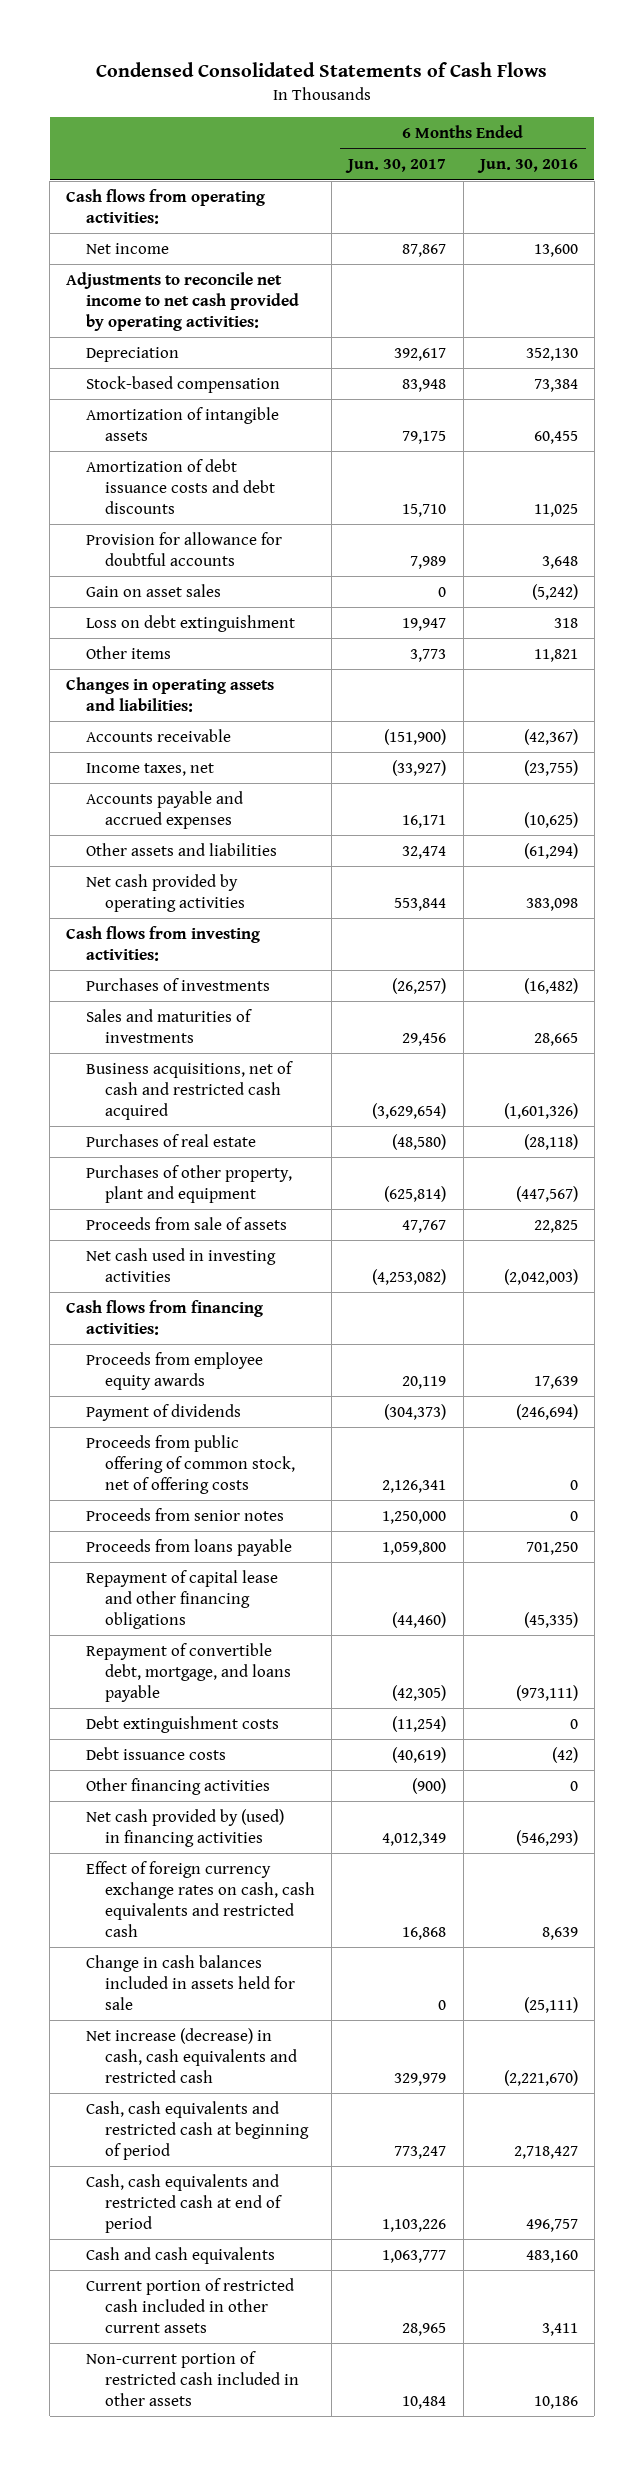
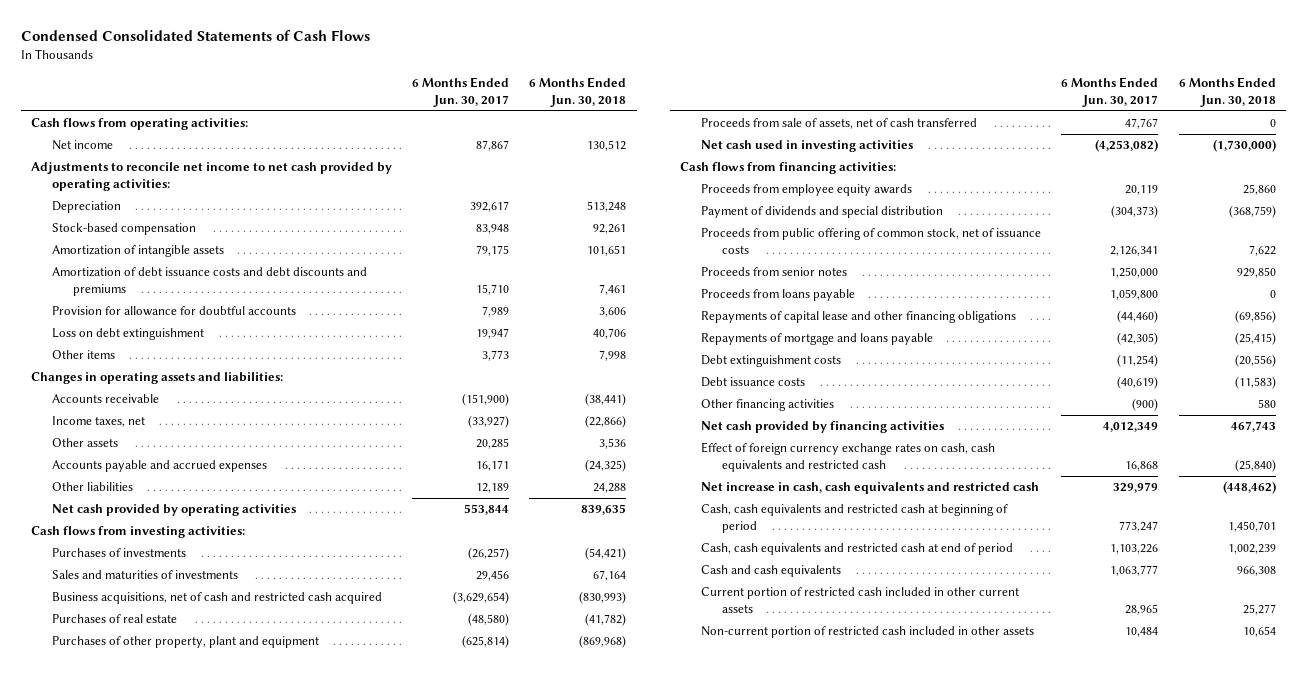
- | 6 Months Ended Jun. 30, 2017 | 6 Months Ended Jun. 30, 2016
+ | 6 Months Ended Jun. 30, 2017 | 6 Months Ended Jun. 30, 2018
- Amortization of debt issuance costs and debt discounts | 15,710 | 11,025
+ Amortization of debt issuance costs and debt discounts and premiums | 15,710 | 7,461
- Gain on asset sales | 0 | (5,242)
+ Other assets | 20,285 | 3,536
- Other assets and liabilities | 32,474 | (61,294)
+ Other liabilities | 12,189 | 24,288
- Proceeds from sale of assets | 47,767 | 22,825
+ Proceeds from sale of assets, net of cash transferred | 47,767 | 0
- Payment of dividends | (304,373) | (246,694)
- Proceeds from public offering of common stock, net of offering costs | 2,126,341 | 0
+ Payment of dividends and special distribution | (304,373) | (368,759)
+ Proceeds from public offering of common stock, net of issuance costs | 2,126,341 | 7,622
- Repayment of capital lease and other financing obligations | (44,460) | (45,335)
- Repayment of convertible debt, mortgage, and loans payable | (42,305) | (973,111)
+ Repayments of capital lease and other financing obligations | (44,460) | (69,856)
+ Repayments of mortgage and loans payable | (42,305) | (25,415)
- Net cash provided by (used) in financing activities | 4,012,349 | (546,293)
+ Net cash provided by financing activities | 4,012,349 | 467,743
- Change in cash balances included in assets held for sale | 0 | (25,111)
- Net increase (decrease) in cash, cash equivalents and restricted cash | 329,979 | (2,221,670)
+ Net increase in cash, cash equivalents and restricted cash | 329,979 | (448,462)

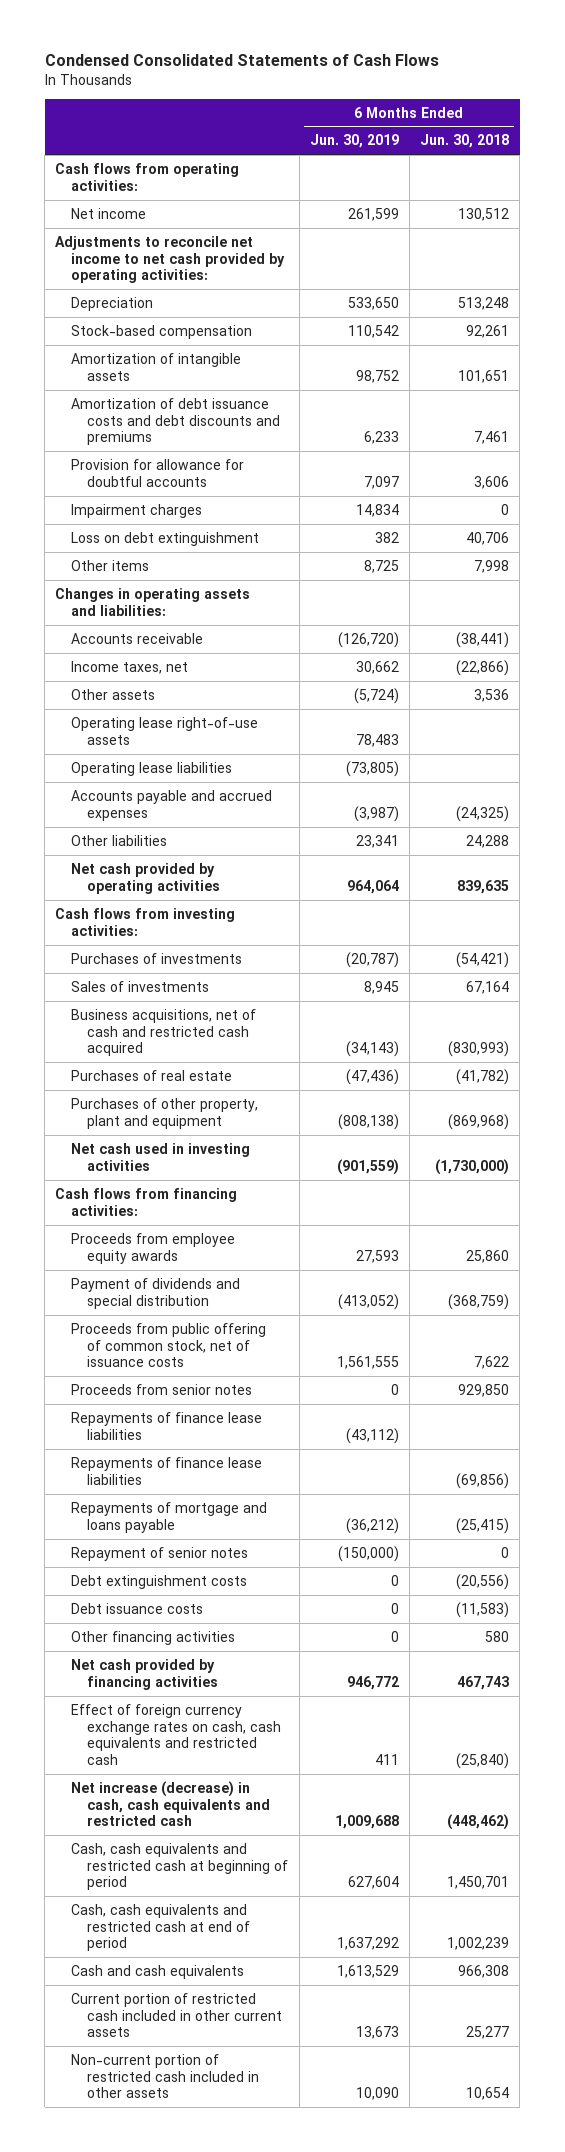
- | 6 Months Ended Jun. 30, 2017 | 6 Months Ended Jun. 30, 2018
+ | 6 Months Ended Jun. 30, 2019 | 6 Months Ended Jun. 30, 2018
+ Impairment charges | 14,834 | 0
+ Operating lease right-of-use assets | 78,483 |
+ Operating lease liabilities | (73,805) |
- Sales and maturities of investments | 29,456 | 67,164
+ Sales of investments | 8,945 | 67,164
- Proceeds from sale of assets, net of cash transferred | 47,767 | 0
- Proceeds from loans payable | 1,059,800 | 0
- Repayments of capital lease and other financing obligations | (44,460) | (69,856)
+ Repayments of finance lease liabilities | (43,112) |
+ Repayments of finance lease liabilities | | (69,856)
+ Repayment of senior notes | (150,000) | 0
- Net increase in cash, cash equivalents and restricted cash | 329,979 | (448,462)
+ Net increase (decrease) in cash, cash equivalents and restricted cash | 1,009,688 | (448,462)

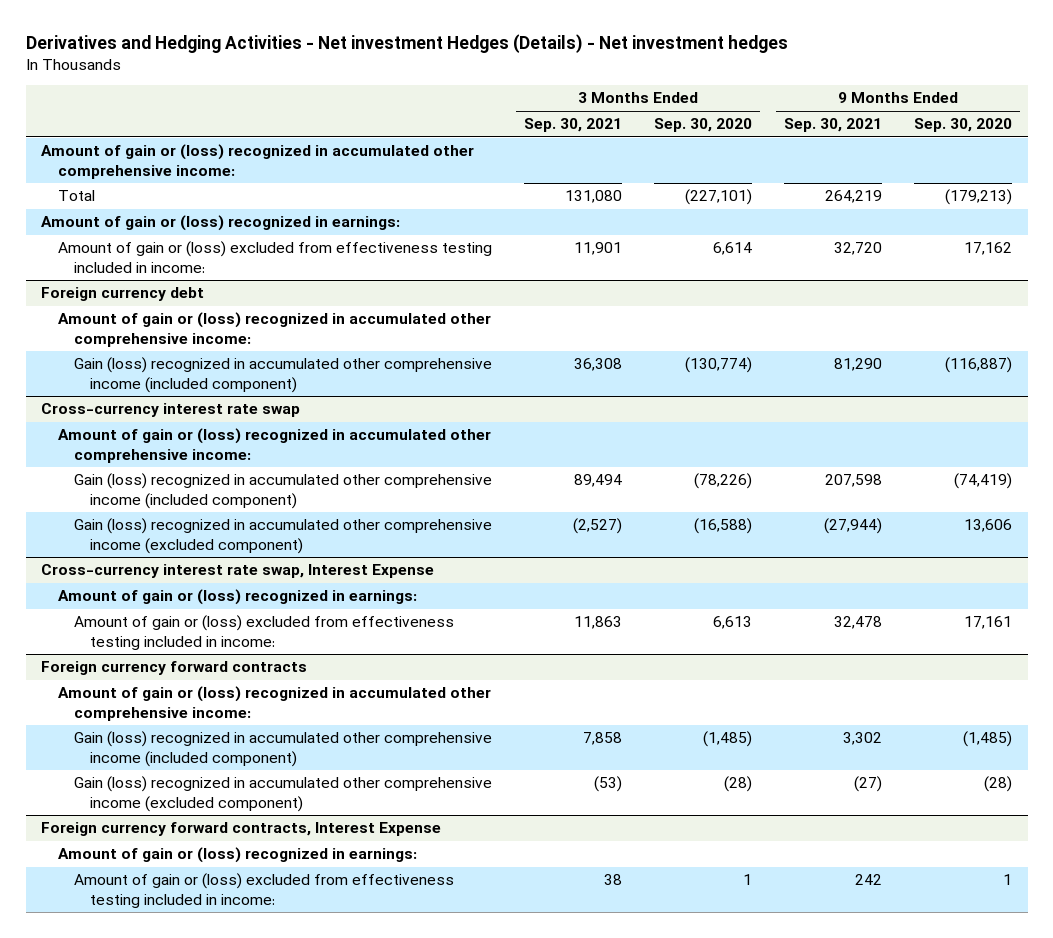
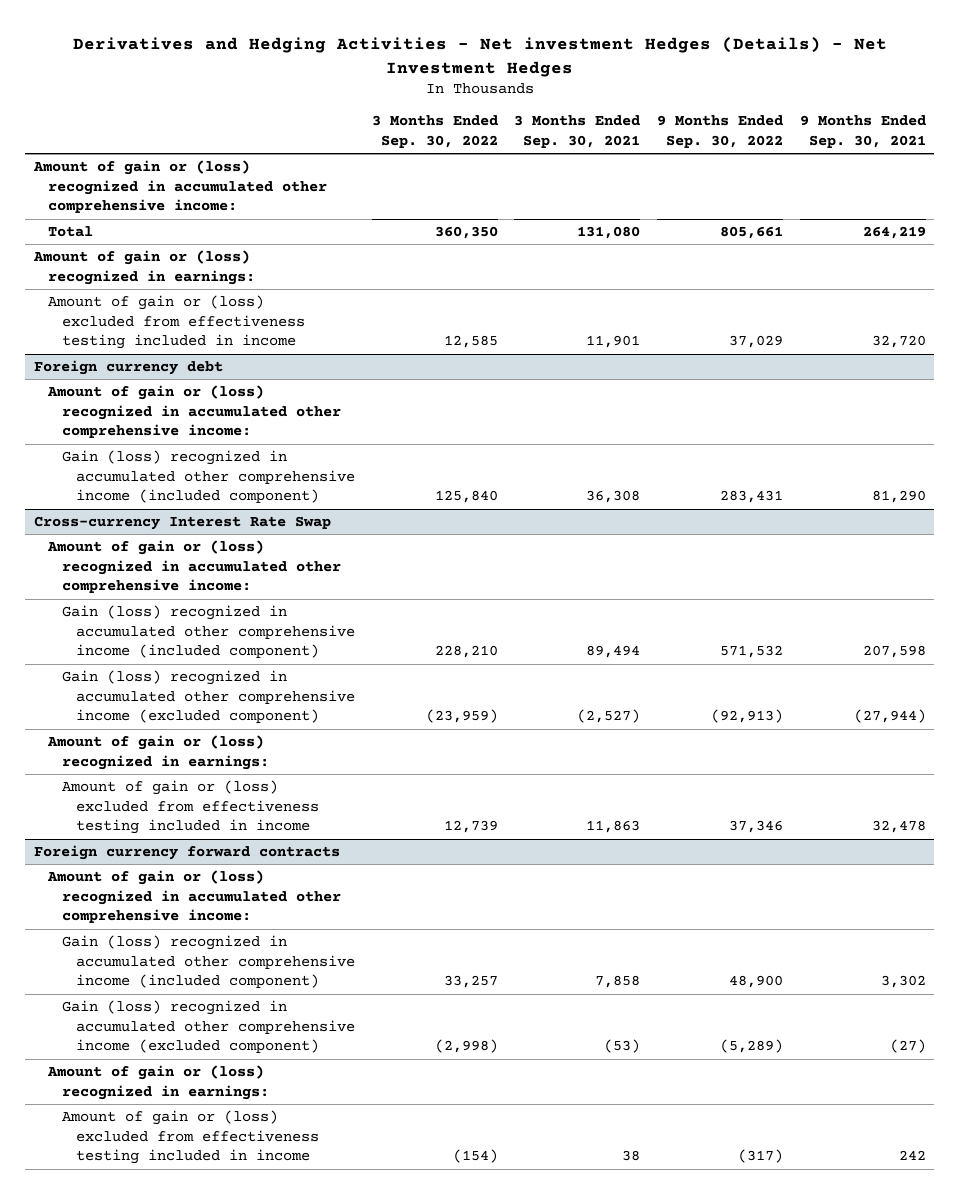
- Derivatives and Hedging Activities - Net investment Hedges (Details) - Net investment hedges
+ Derivatives and Hedging Activities - Net investment Hedges (Details) - Net Investment Hedges
- | 3 Months Ended Sep. 30, 2021 | 3 Months Ended Sep. 30, 2020 | 9 Months Ended Sep. 30, 2021 | 9 Months Ended Sep. 30, 2020
+ | 3 Months Ended Sep. 30, 2022 | 3 Months Ended Sep. 30, 2021 | 9 Months Ended Sep. 30, 2022 | 9 Months Ended Sep. 30, 2021
- Amount of gain or (loss) excluded from effectiveness testing included in income: | 11,901 | 6,614 | 32,720 | 17,162
+ Amount of gain or (loss) excluded from effectiveness testing included in income | 12,585 | 11,901 | 37,029 | 32,720
- Cross-currency interest rate swap
+ Cross-currency Interest Rate Swap
- Cross-currency interest rate swap, Interest Expense
- Amount of gain or (loss) excluded from effectiveness testing included in income: | 11,863 | 6,613 | 32,478 | 17,161
+ Amount of gain or (loss) excluded from effectiveness testing included in income | 12,739 | 11,863 | 37,346 | 32,478
- Foreign currency forward contracts, Interest Expense
- Amount of gain or (loss) excluded from effectiveness testing included in income: | 38 | 1 | 242 | 1
@ Foreign currency forward contracts
+ Amount of gain or (loss) excluded from effectiveness testing included in income | (154) | 38 | (317) | 242

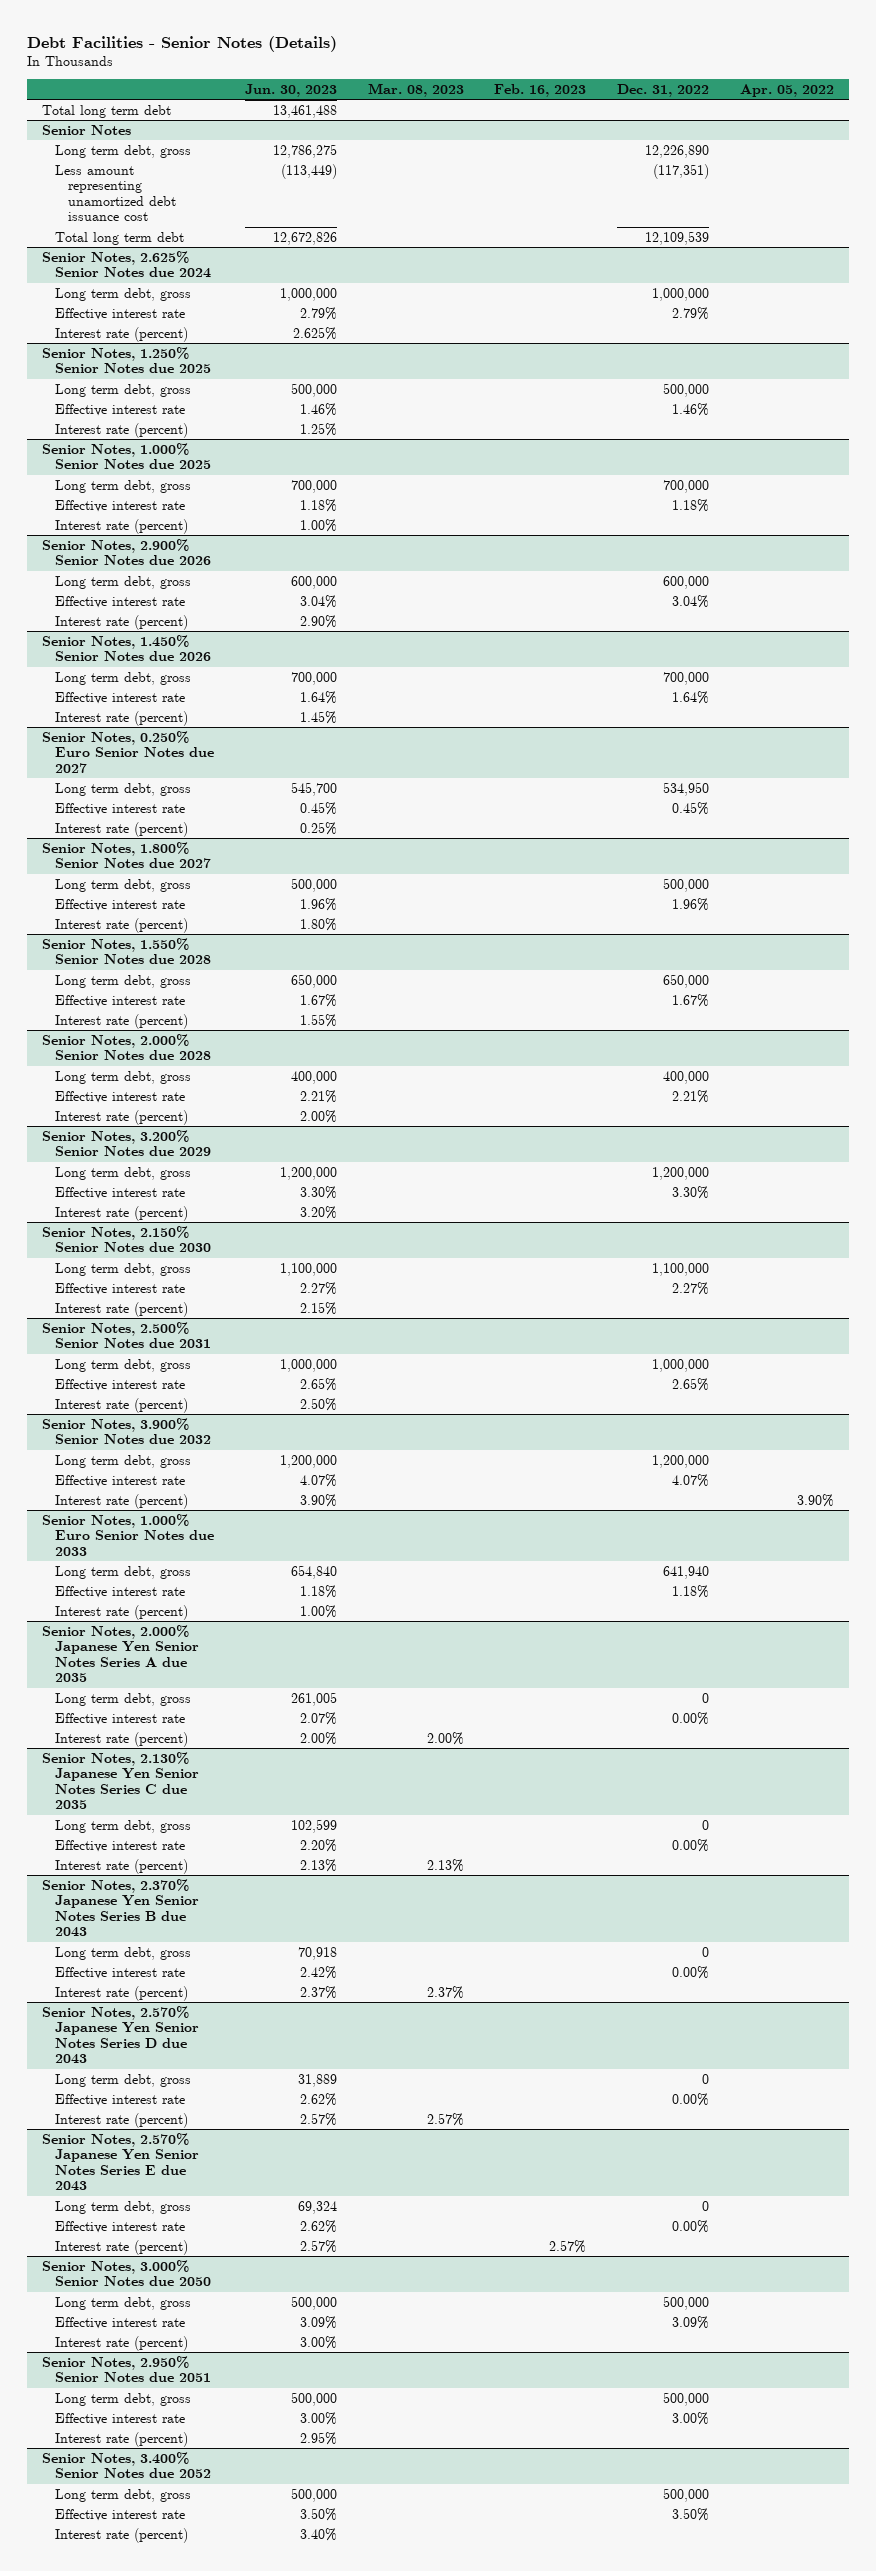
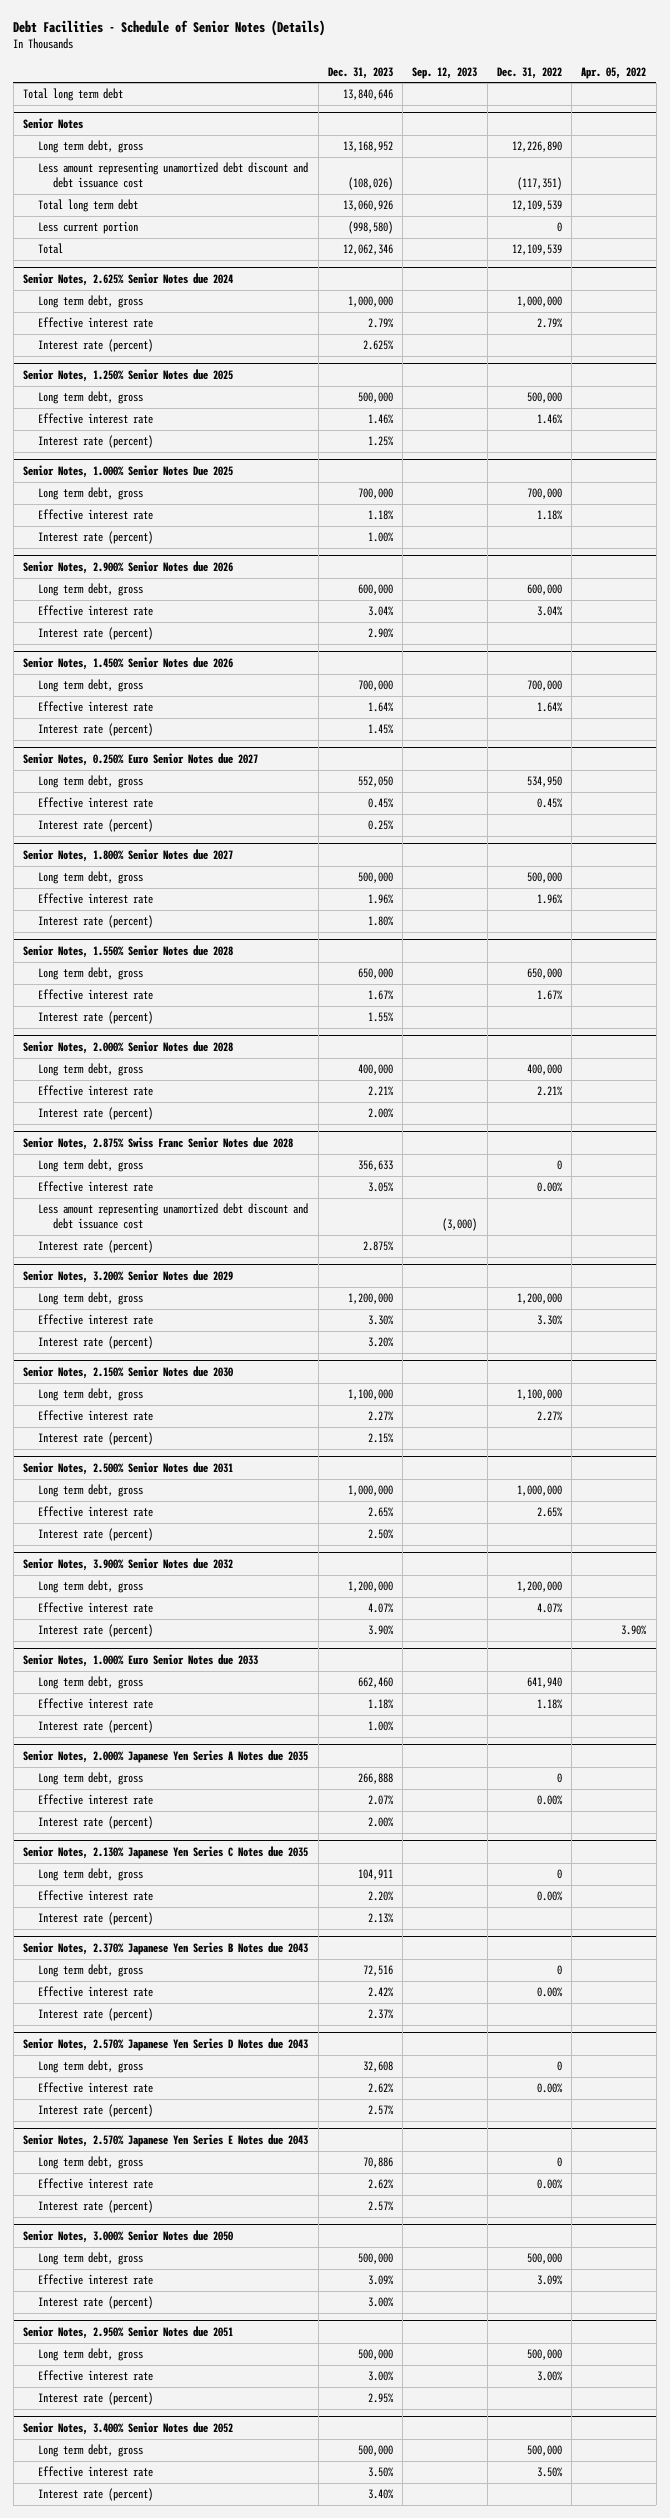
- Debt Facilities - Senior Notes (Details)
+ Debt Facilities - Schedule of Senior Notes (Details)
- | Jun. 30, 2023 | Mar. 08, 2023 | Feb. 16, 2023 | Dec. 31, 2022 | Apr. 05, 2022
+ | Dec. 31, 2023 | Sep. 12, 2023 | Dec. 31, 2022 | Apr. 05, 2022
@ Senior Notes
- Less amount representing unamortized debt issuance cost | (113,449) | | | (117,351) |
+ Less amount representing unamortized debt discount and debt issuance cost | (108,026) | | (117,351) |
+ Less current portion | (998,580) | | 0 |
+ Total | 12,062,346 | | 12,109,539 |
- Senior Notes, 1.000% Senior Notes due 2025
+ Senior Notes, 1.000% Senior Notes Due 2025
+ Senior Notes, 2.875% Swiss Franc Senior Notes due 2028
+ Long term debt, gross | 356,633 | | 0 |
+ Effective interest rate | 3.05% | | 0.00% |
+ Less amount representing unamortized debt discount and debt issuance cost | | (3,000) | |
+ Interest rate (percent) | 2.875% | | |
- Senior Notes, 2.000% Japanese Yen Senior Notes Series A due 2035
+ Senior Notes, 2.000% Japanese Yen Series A Notes due 2035
- Senior Notes, 2.130% Japanese Yen Senior Notes Series C due 2035
+ Senior Notes, 2.130% Japanese Yen Series C Notes due 2035
- Senior Notes, 2.370% Japanese Yen Senior Notes Series B due 2043
+ Senior Notes, 2.370% Japanese Yen Series B Notes due 2043
- Senior Notes, 2.570% Japanese Yen Senior Notes Series D due 2043
+ Senior Notes, 2.570% Japanese Yen Series D Notes due 2043
- Senior Notes, 2.570% Japanese Yen Senior Notes Series E due 2043
+ Senior Notes, 2.570% Japanese Yen Series E Notes due 2043

